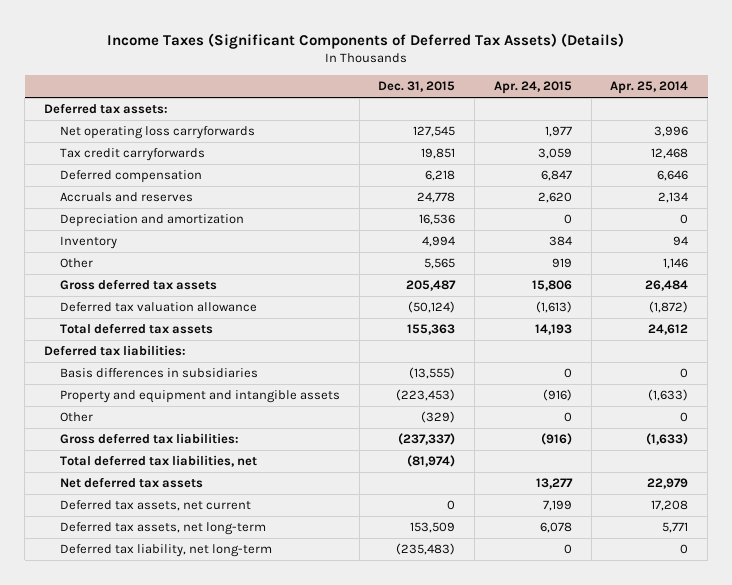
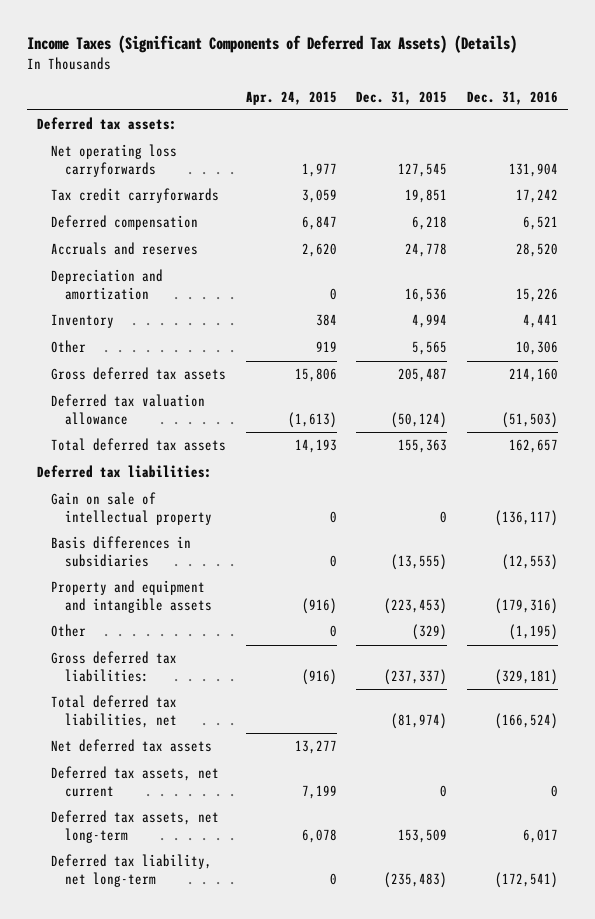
- | Dec. 31, 2015 | Apr. 24, 2015 | Apr. 25, 2014
+ | Apr. 24, 2015 | Dec. 31, 2015 | Dec. 31, 2016
+ Gain on sale of intellectual property | 0 | 0 | (136,117)

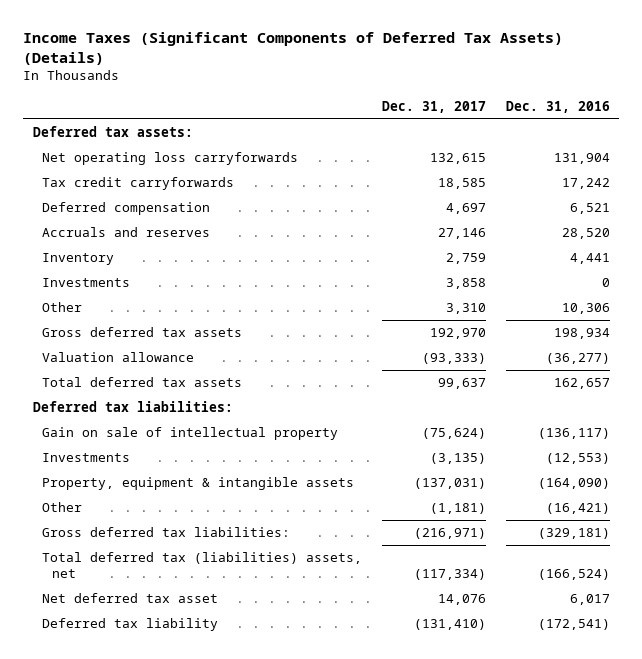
- | Apr. 24, 2015 | Dec. 31, 2015 | Dec. 31, 2016
+ | Dec. 31, 2017 | Dec. 31, 2016
- Depreciation and amortization | 0 | 16,536 | 15,226
+ Investments | 3,858 | 0
- Gross deferred tax assets | 15,806 | 205,487 | 214,160
- Deferred tax valuation allowance | (1,613) | (50,124) | (51,503)
+ Gross deferred tax assets | 192,970 | 198,934
+ Valuation allowance | (93,333) | (36,277)
- Basis differences in subsidiaries | 0 | (13,555) | (12,553)
- Property and equipment and intangible assets | (916) | (223,453) | (179,316)
- Other | 0 | (329) | (1,195)
+ Investments | (3,135) | (12,553)
+ Property, equipment & intangible assets | (137,031) | (164,090)
+ Other | (1,181) | (16,421)
- Total deferred tax liabilities, net | | (81,974) | (166,524)
- Net deferred tax assets | 13,277 | |
- Deferred tax assets, net current | 7,199 | 0 | 0
- Deferred tax assets, net long-term | 6,078 | 153,509 | 6,017
- Deferred tax liability, net long-term | 0 | (235,483) | (172,541)
+ Total deferred tax (liabilities) assets, net | (117,334) | (166,524)
+ Net deferred tax asset | 14,076 | 6,017
+ Deferred tax liability | (131,410) | (172,541)

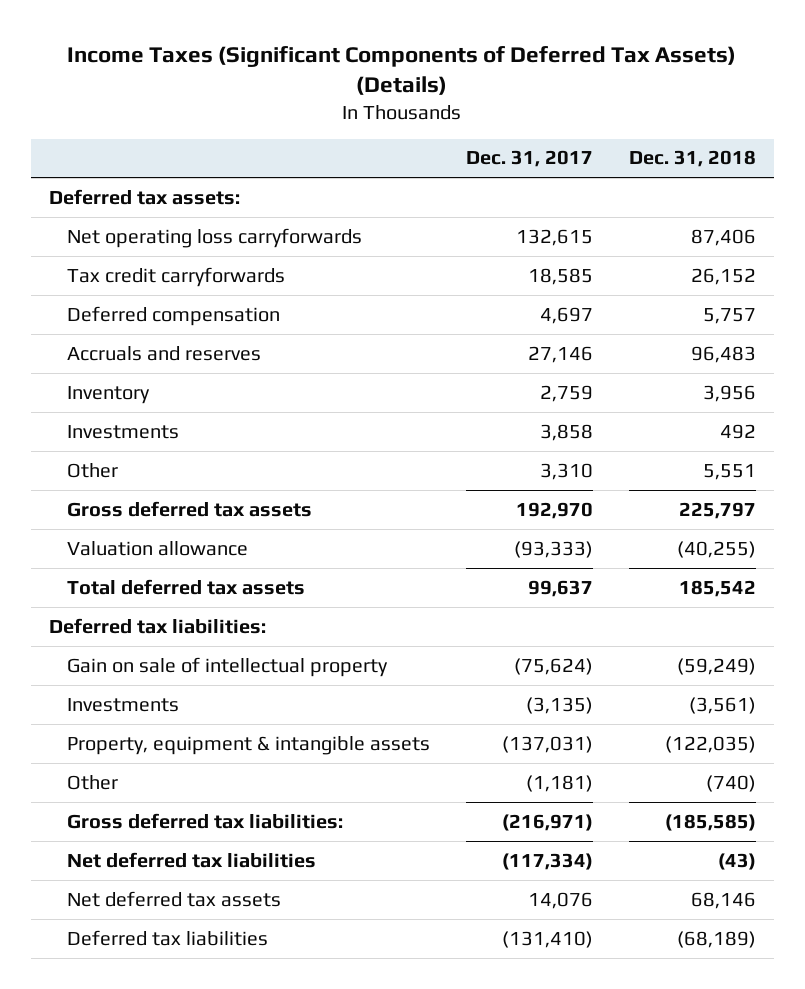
- | Dec. 31, 2017 | Dec. 31, 2016
+ | Dec. 31, 2017 | Dec. 31, 2018
- Total deferred tax (liabilities) assets, net | (117,334) | (166,524)
- Net deferred tax asset | 14,076 | 6,017
- Deferred tax liability | (131,410) | (172,541)
+ Net deferred tax liabilities | (117,334) | (43)
+ Net deferred tax assets | 14,076 | 68,146
+ Deferred tax liabilities | (131,410) | (68,189)

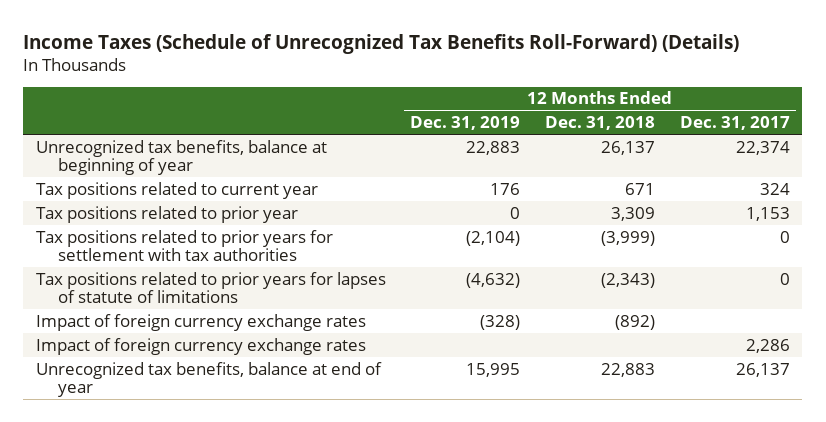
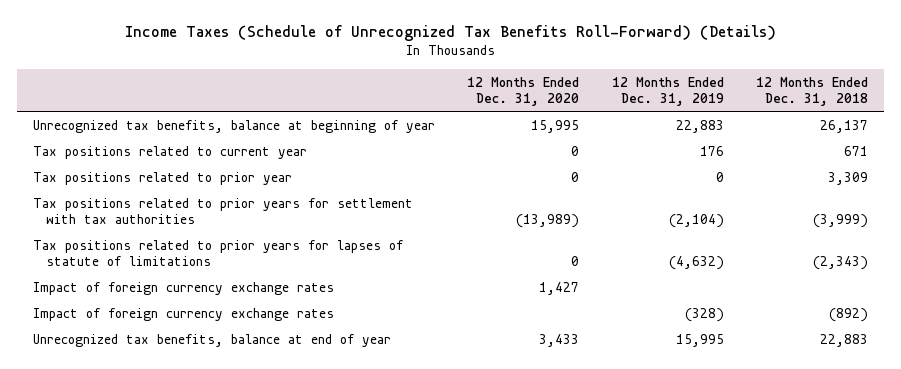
- | 12 Months Ended Dec. 31, 2019 | 12 Months Ended Dec. 31, 2018 | 12 Months Ended Dec. 31, 2017
+ | 12 Months Ended Dec. 31, 2020 | 12 Months Ended Dec. 31, 2019 | 12 Months Ended Dec. 31, 2018
moved down: Impact of foreign currency exchange rates | | (328) | (892)

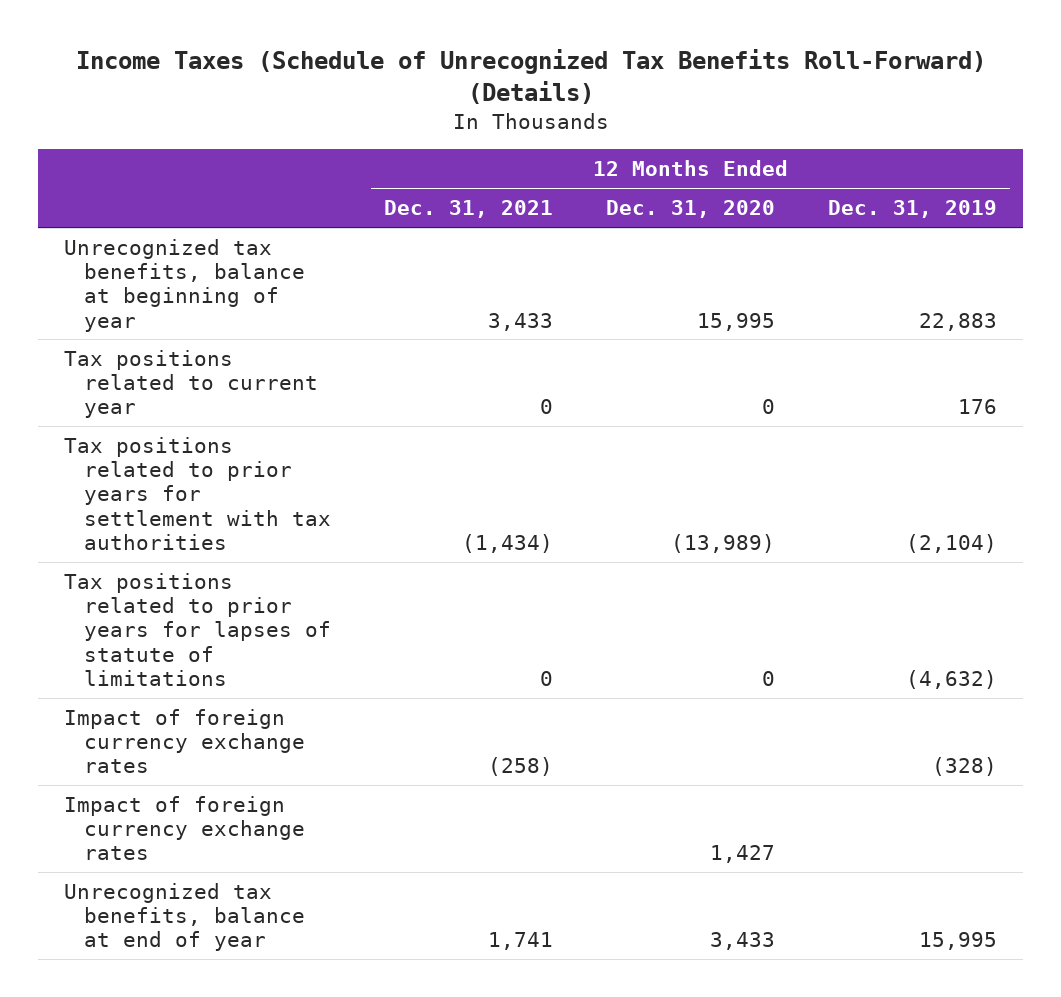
- | 12 Months Ended Dec. 31, 2020 | 12 Months Ended Dec. 31, 2019 | 12 Months Ended Dec. 31, 2018
+ | 12 Months Ended Dec. 31, 2021 | 12 Months Ended Dec. 31, 2020 | 12 Months Ended Dec. 31, 2019
- Tax positions related to prior year | 0 | 0 | 3,309
moved down: Impact of foreign currency exchange rates | | 1,427 |

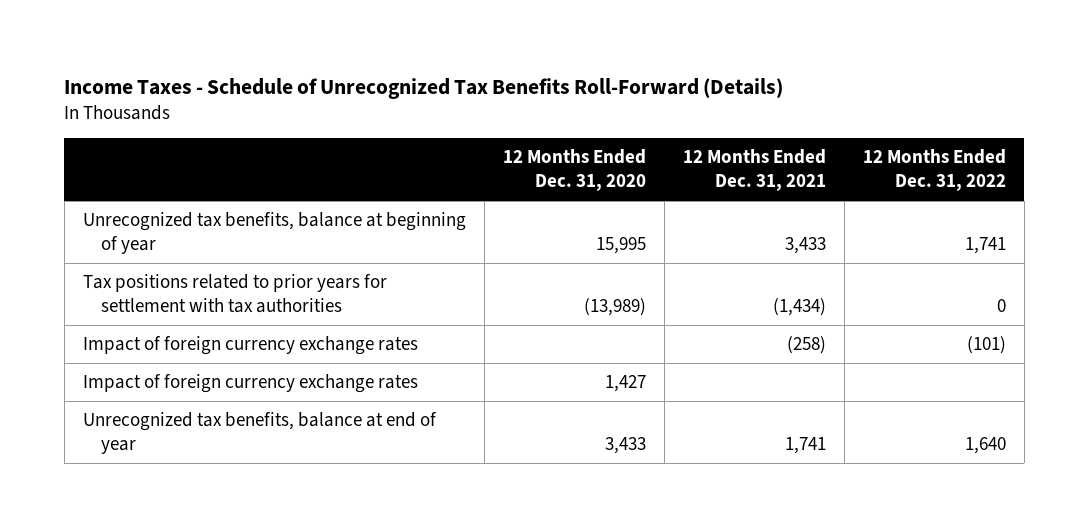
- Income Taxes (Schedule of Unrecognized Tax Benefits Roll-Forward) (Details)
+ Income Taxes - Schedule of Unrecognized Tax Benefits Roll-Forward (Details)
- | 12 Months Ended Dec. 31, 2021 | 12 Months Ended Dec. 31, 2020 | 12 Months Ended Dec. 31, 2019
+ | 12 Months Ended Dec. 31, 2020 | 12 Months Ended Dec. 31, 2021 | 12 Months Ended Dec. 31, 2022
- Tax positions related to current year | 0 | 0 | 176
- Tax positions related to prior years for lapses of statute of limitations | 0 | 0 | (4,632)

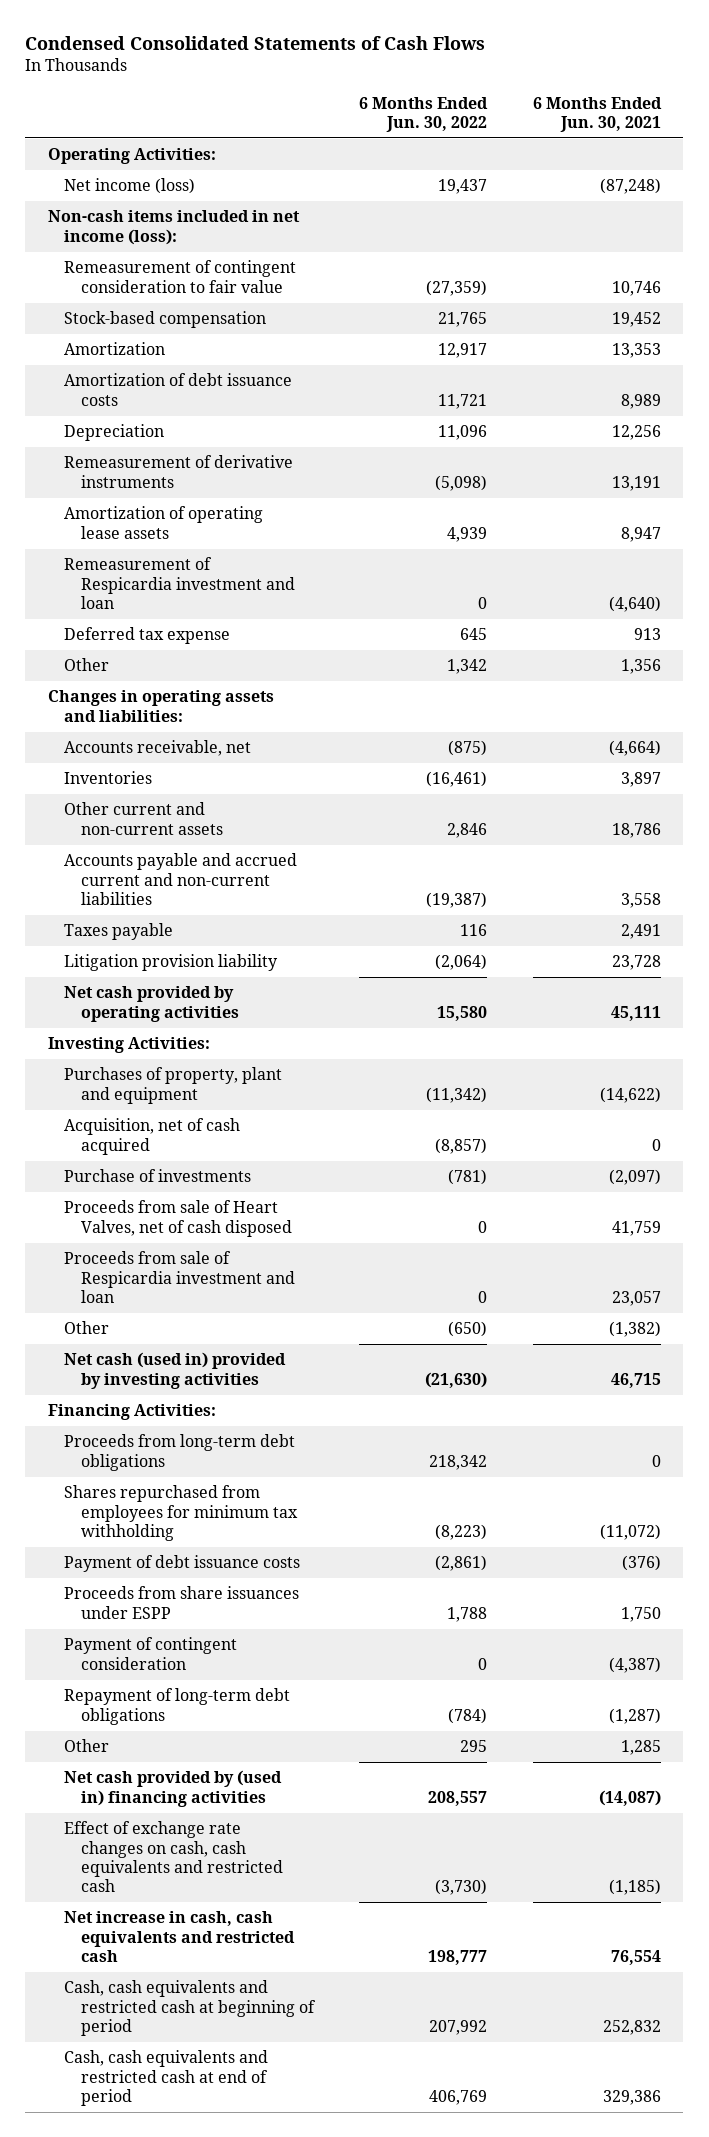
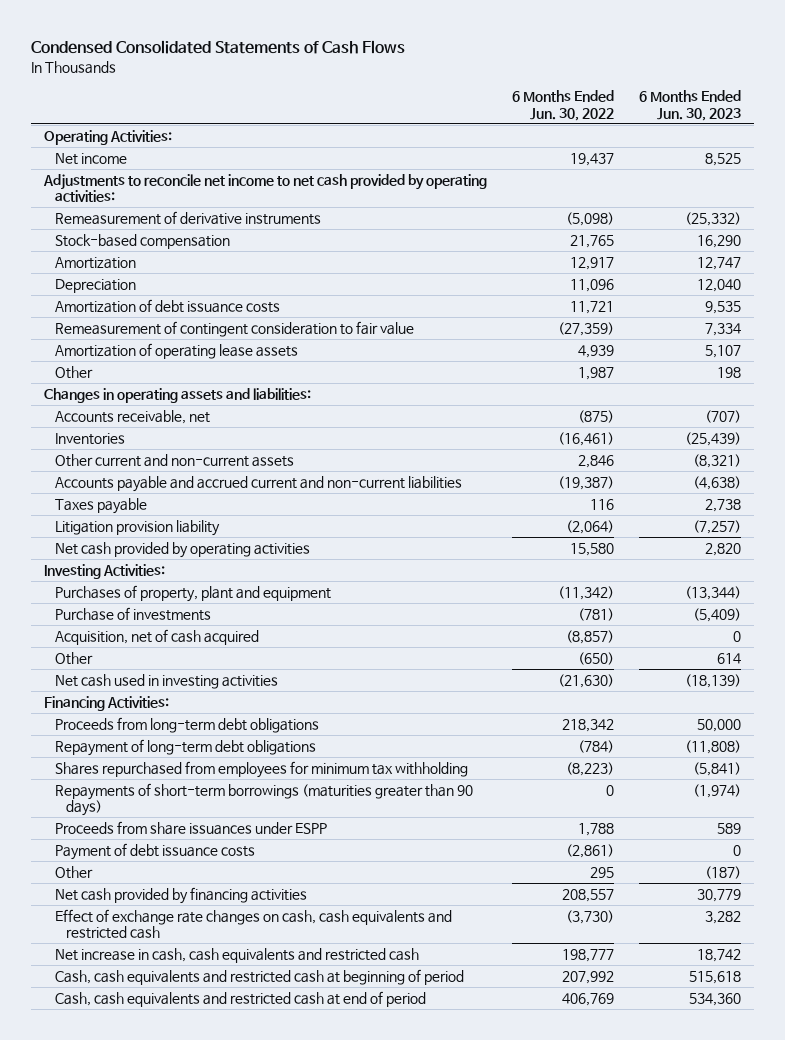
- | 6 Months Ended Jun. 30, 2022 | 6 Months Ended Jun. 30, 2021
+ | 6 Months Ended Jun. 30, 2022 | 6 Months Ended Jun. 30, 2023
- Net income (loss) | 19,437 | (87,248)
- Non-cash items included in net income (loss):
+ Net income | 19,437 | 8,525
+ Adjustments to reconcile net income to net cash provided by operating activities:
moved up: Remeasurement of derivative instruments | (5,098) | (25,332)
moved down: Amortization of debt issuance costs | 11,721 | 9,535
moved down: Remeasurement of contingent consideration to fair value | (27,359) | 7,334
- Remeasurement of Respicardia investment and loan | 0 | (4,640)
- Deferred tax expense | 645 | 913
- Other | 1,342 | 1,356
+ Other | 1,987 | 198
- Proceeds from sale of Heart Valves, net of cash disposed | 0 | 41,759
- Proceeds from sale of Respicardia investment and loan | 0 | 23,057
moved down: Acquisition, net of cash acquired | (8,857) | 0
- Net cash (used in) provided by investing activities | (21,630) | 46,715
+ Net cash used in investing activities | (21,630) | (18,139)
moved up: Repayment of long-term debt obligations | (784) | (11,808)
+ Repayments of short-term borrowings (maturities greater than 90 days) | 0 | (1,974)
- Payment of contingent consideration | 0 | (4,387)
moved down: Payment of debt issuance costs | (2,861) | 0
- Net cash provided by (used in) financing activities | 208,557 | (14,087)
+ Net cash provided by financing activities | 208,557 | 30,779

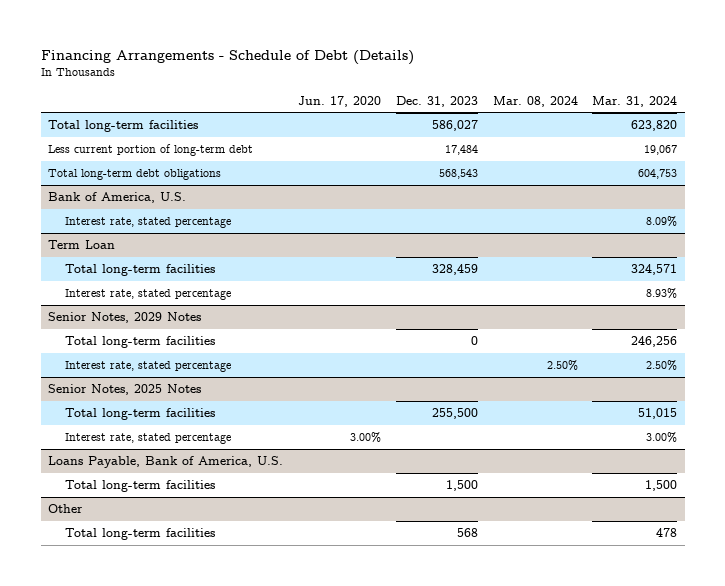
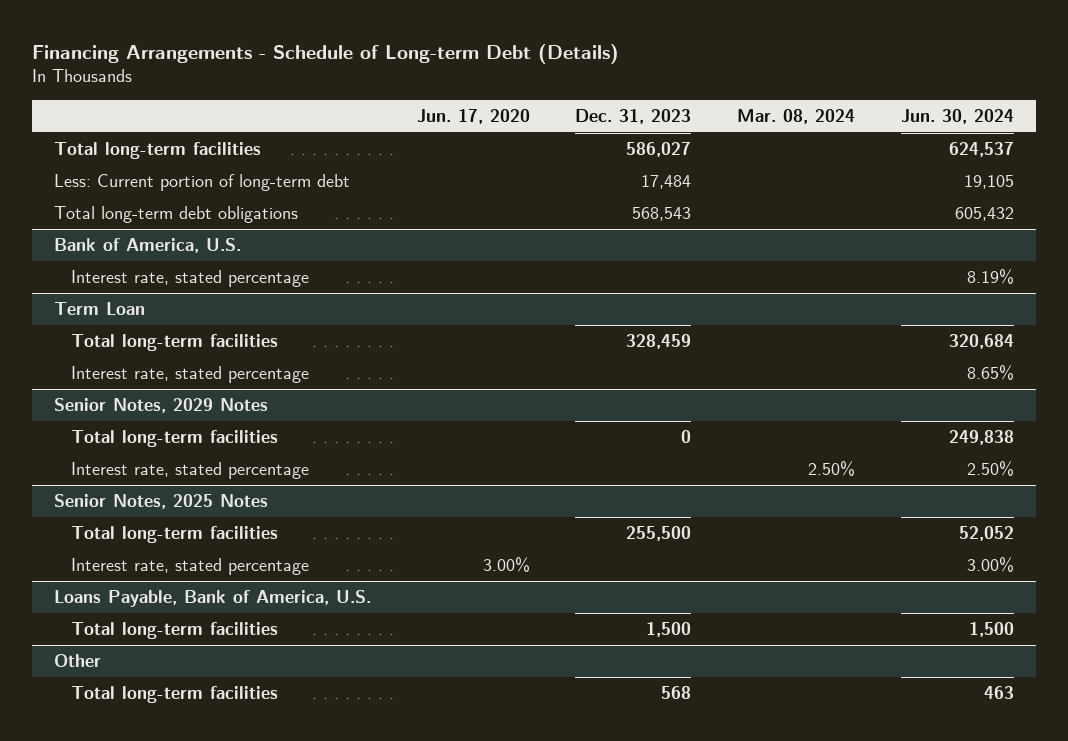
- Financing Arrangements - Schedule of Debt (Details)
+ Financing Arrangements - Schedule of Long-term Debt (Details)
- | Jun. 17, 2020 | Dec. 31, 2023 | Mar. 08, 2024 | Mar. 31, 2024
+ | Jun. 17, 2020 | Dec. 31, 2023 | Mar. 08, 2024 | Jun. 30, 2024
- Less current portion of long-term debt | | 17,484 | | 19,067
+ Less: Current portion of long-term debt | | 17,484 | | 19,105

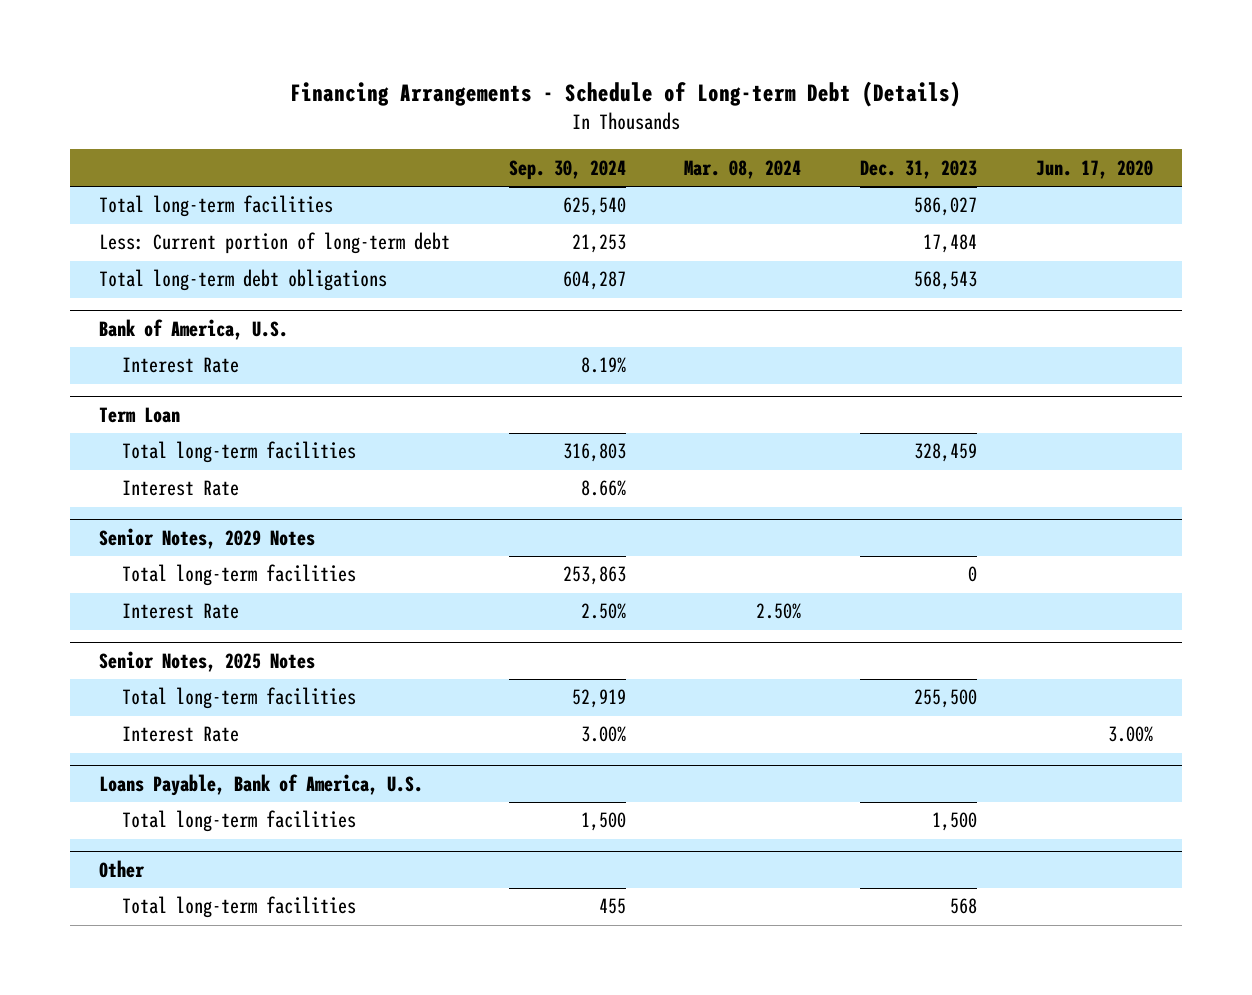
- | Jun. 17, 2020 | Dec. 31, 2023 | Mar. 08, 2024 | Jun. 30, 2024
+ | Sep. 30, 2024 | Mar. 08, 2024 | Dec. 31, 2023 | Jun. 17, 2020
@ Bank of America, U.S.
- Interest rate, stated percentage | | | | 8.19%
+ Interest Rate | 8.19% | | |
@ Term Loan
- Interest rate, stated percentage | | | | 8.65%
+ Interest Rate | 8.66% | | |
@ Senior Notes, 2029 Notes
- Interest rate, stated percentage | | | 2.50% | 2.50%
+ Interest Rate | 2.50% | 2.50% | |
@ Senior Notes, 2025 Notes
- Interest rate, stated percentage | 3.00% | | | 3.00%
+ Interest Rate | 3.00% | | | 3.00%

